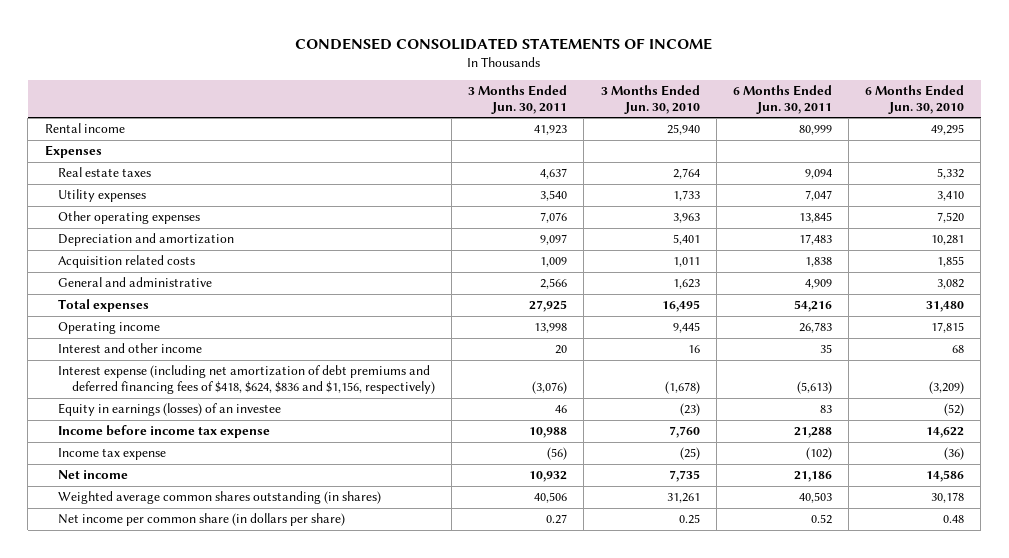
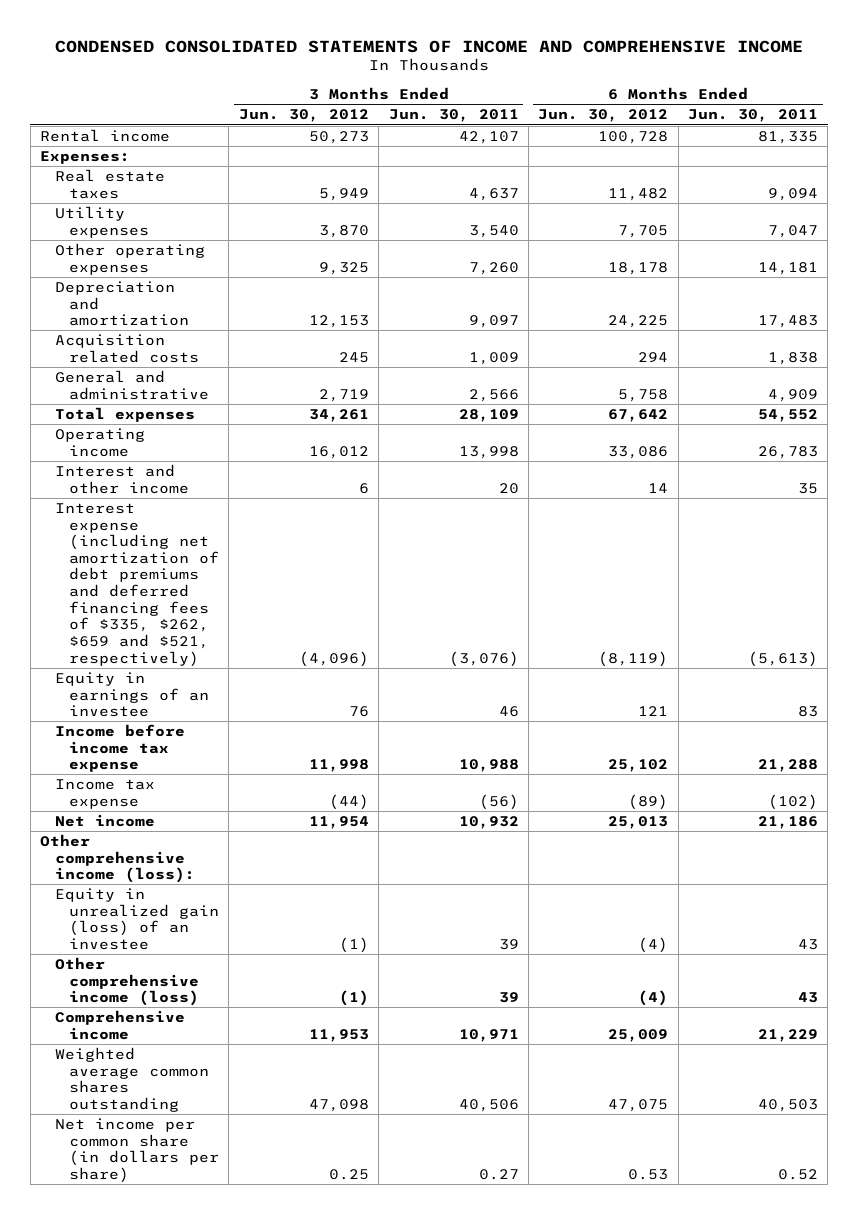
- CONDENSED CONSOLIDATED STATEMENTS OF INCOME
+ CONDENSED CONSOLIDATED STATEMENTS OF INCOME AND COMPREHENSIVE INCOME
- | 3 Months Ended Jun. 30, 2011 | 3 Months Ended Jun. 30, 2010 | 6 Months Ended Jun. 30, 2011 | 6 Months Ended Jun. 30, 2010
+ | 3 Months Ended Jun. 30, 2012 | 3 Months Ended Jun. 30, 2011 | 6 Months Ended Jun. 30, 2012 | 6 Months Ended Jun. 30, 2011
- Rental income | 41,923 | 25,940 | 80,999 | 49,295
- Expenses
+ Rental income | 50,273 | 42,107 | 100,728 | 81,335
+ Expenses:
- Other operating expenses | 7,076 | 3,963 | 13,845 | 7,520
+ Other operating expenses | 9,325 | 7,260 | 18,178 | 14,181
- Total expenses | 27,925 | 16,495 | 54,216 | 31,480
+ Total expenses | 34,261 | 28,109 | 67,642 | 54,552
- Interest expense (including net amortization of debt premiums and deferred financing fees of $418, $624, $836 and $1,156, respectively) | (3,076) | (1,678) | (5,613) | (3,209)
- Equity in earnings (losses) of an investee | 46 | (23) | 83 | (52)
+ Interest expense (including net amortization of debt premiums and deferred financing fees of $335, $262, $659 and $521, respectively) | (4,096) | (3,076) | (8,119) | (5,613)
+ Equity in earnings of an investee | 76 | 46 | 121 | 83
- Weighted average common shares outstanding (in shares) | 40,506 | 31,261 | 40,503 | 30,178
+ Other comprehensive income (loss):
+ Equity in unrealized gain (loss) of an investee | (1) | 39 | (4) | 43
+ Other comprehensive income (loss) | (1) | 39 | (4) | 43
+ Comprehensive income | 11,953 | 10,971 | 25,009 | 21,229
+ Weighted average common shares outstanding | 47,098 | 40,506 | 47,075 | 40,503

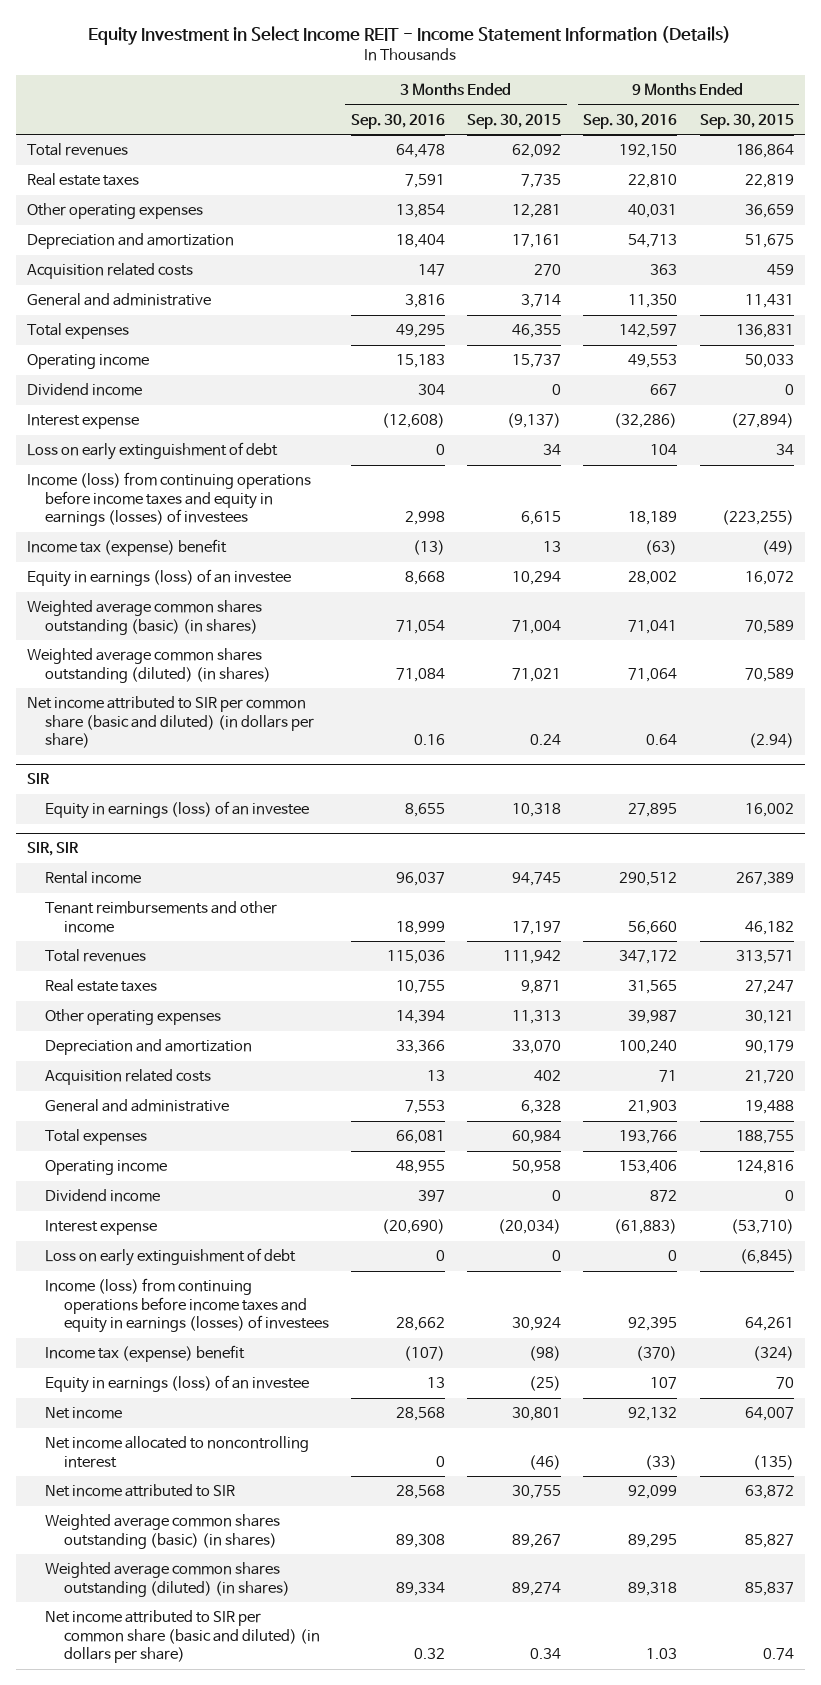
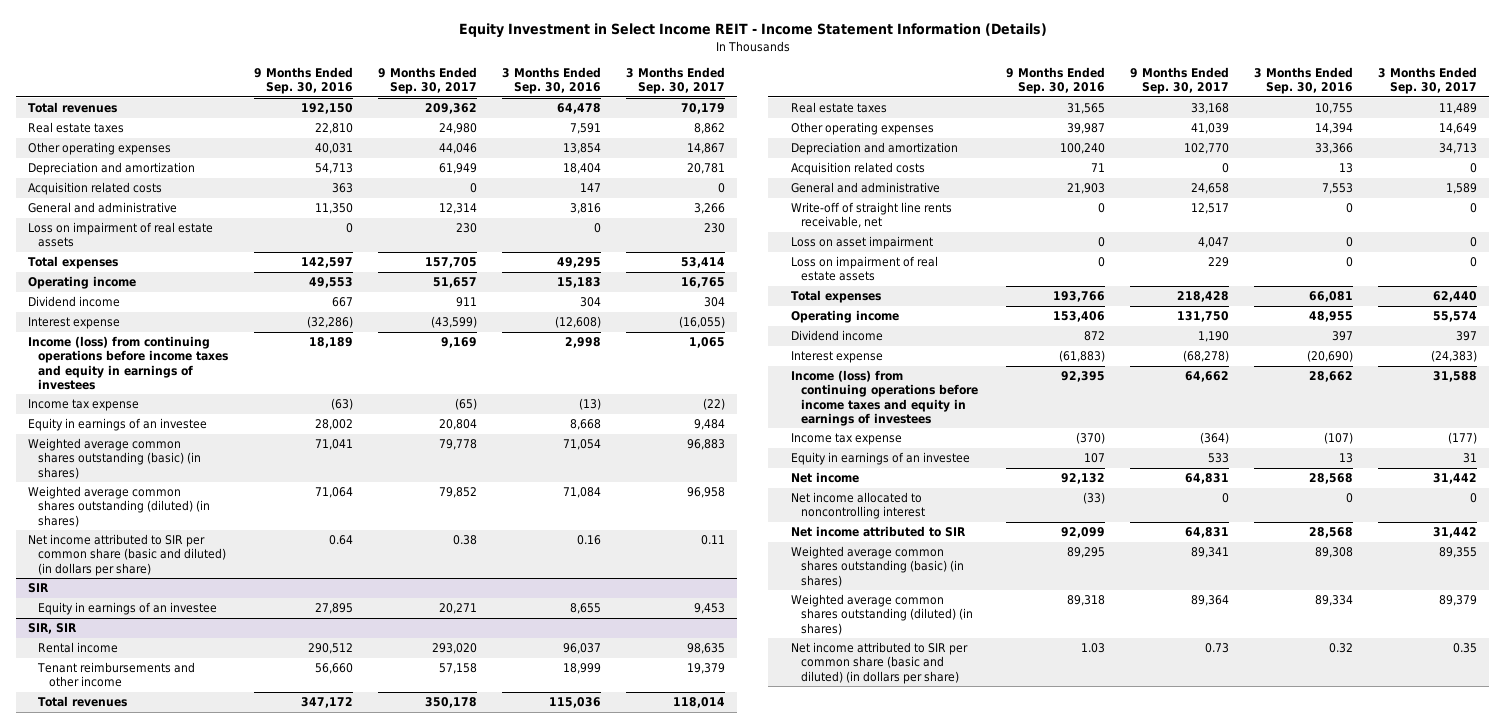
- | 3 Months Ended Sep. 30, 2016 | 3 Months Ended Sep. 30, 2015 | 9 Months Ended Sep. 30, 2016 | 9 Months Ended Sep. 30, 2015
+ | 9 Months Ended Sep. 30, 2016 | 9 Months Ended Sep. 30, 2017 | 3 Months Ended Sep. 30, 2016 | 3 Months Ended Sep. 30, 2017
+ Loss on impairment of real estate assets | 0 | 230 | 0 | 230
- Loss on early extinguishment of debt | 0 | 34 | 104 | 34
- Income (loss) from continuing operations before income taxes and equity in earnings (losses) of investees | 2,998 | 6,615 | 18,189 | (223,255)
- Income tax (expense) benefit | (13) | 13 | (63) | (49)
- Equity in earnings (loss) of an investee | 8,668 | 10,294 | 28,002 | 16,072
+ Income (loss) from continuing operations before income taxes and equity in earnings of investees | 18,189 | 9,169 | 2,998 | 1,065
+ Income tax expense | (63) | (65) | (13) | (22)
+ Equity in earnings of an investee | 28,002 | 20,804 | 8,668 | 9,484
@ SIR
- Equity in earnings (loss) of an investee | 8,655 | 10,318 | 27,895 | 16,002
+ Equity in earnings of an investee | 27,895 | 20,271 | 8,655 | 9,453
@ SIR, SIR
+ Write-off of straight line rents receivable, net | 0 | 12,517 | 0 | 0
+ Loss on asset impairment | 0 | 4,047 | 0 | 0
+ Loss on impairment of real estate assets | 0 | 229 | 0 | 0
- Loss on early extinguishment of debt | 0 | 0 | 0 | (6,845)
- Income (loss) from continuing operations before income taxes and equity in earnings (losses) of investees | 28,662 | 30,924 | 92,395 | 64,261
- Income tax (expense) benefit | (107) | (98) | (370) | (324)
- Equity in earnings (loss) of an investee | 13 | (25) | 107 | 70
+ Income (loss) from continuing operations before income taxes and equity in earnings of investees | 92,395 | 64,662 | 28,662 | 31,588
+ Income tax expense | (370) | (364) | (107) | (177)
+ Equity in earnings of an investee | 107 | 533 | 13 | 31

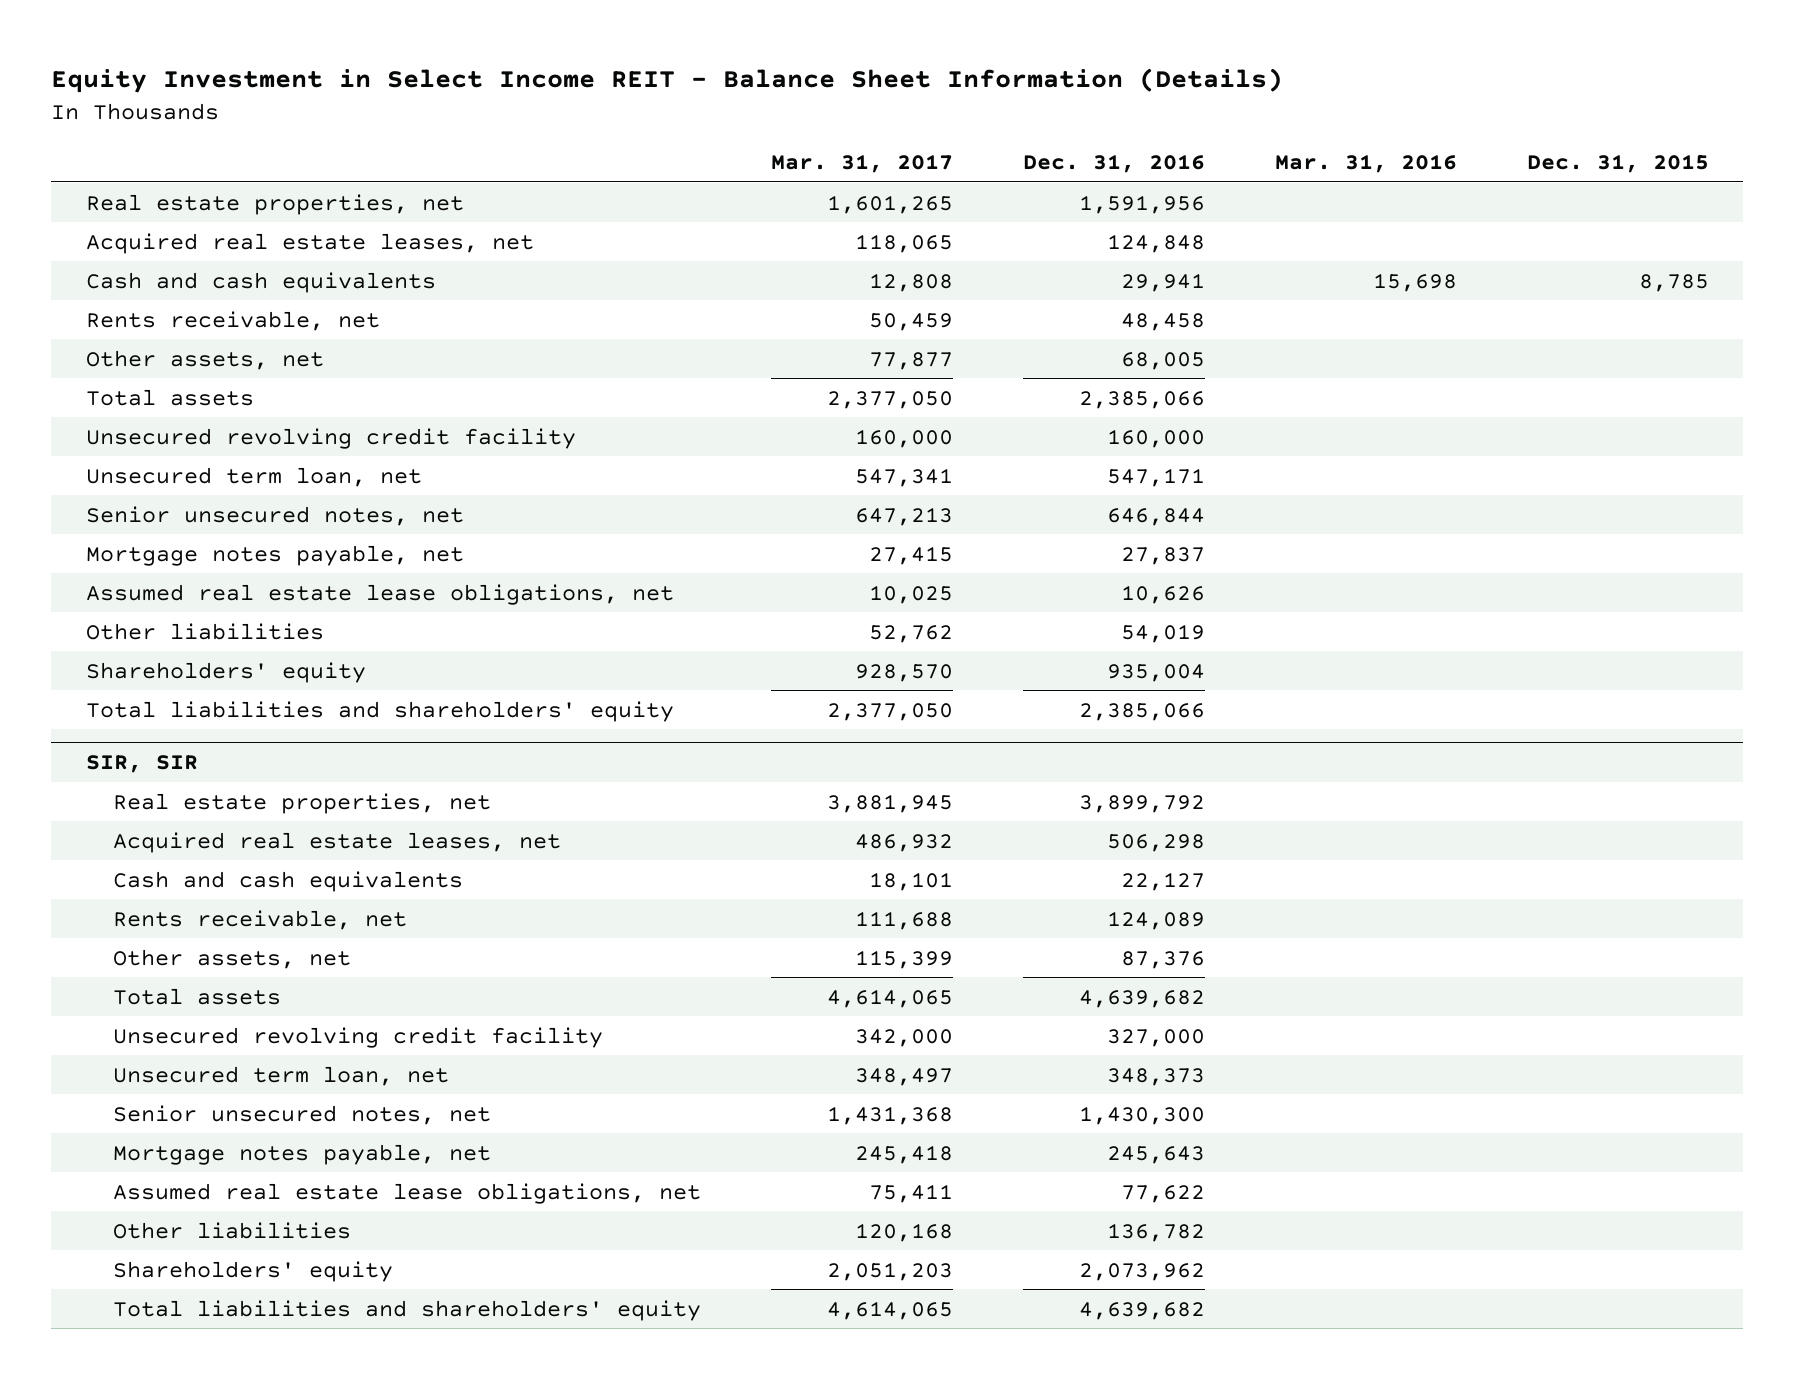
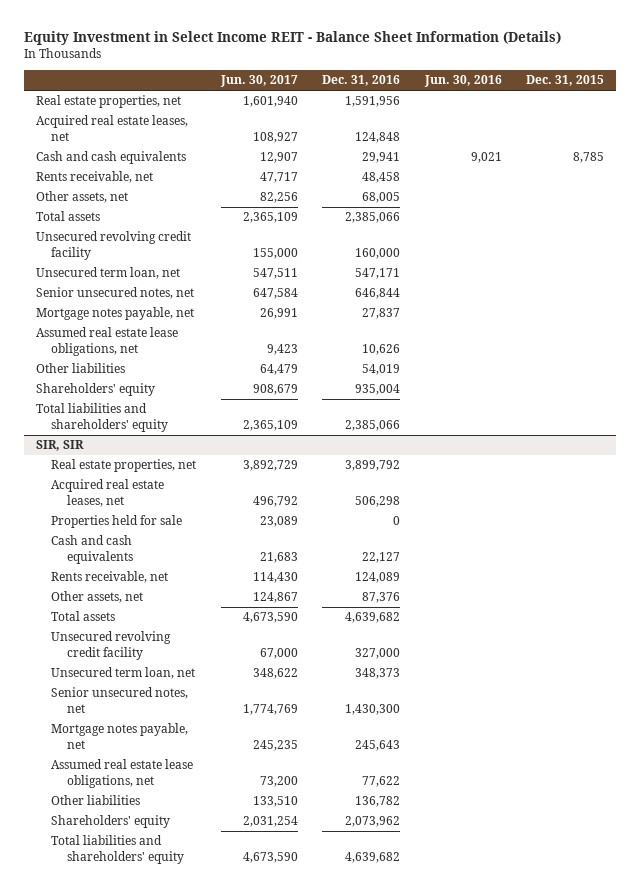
- | Mar. 31, 2017 | Dec. 31, 2016 | Mar. 31, 2016 | Dec. 31, 2015
+ | Jun. 30, 2017 | Dec. 31, 2016 | Jun. 30, 2016 | Dec. 31, 2015
@ SIR, SIR
+ Properties held for sale | 23,089 | 0 | |

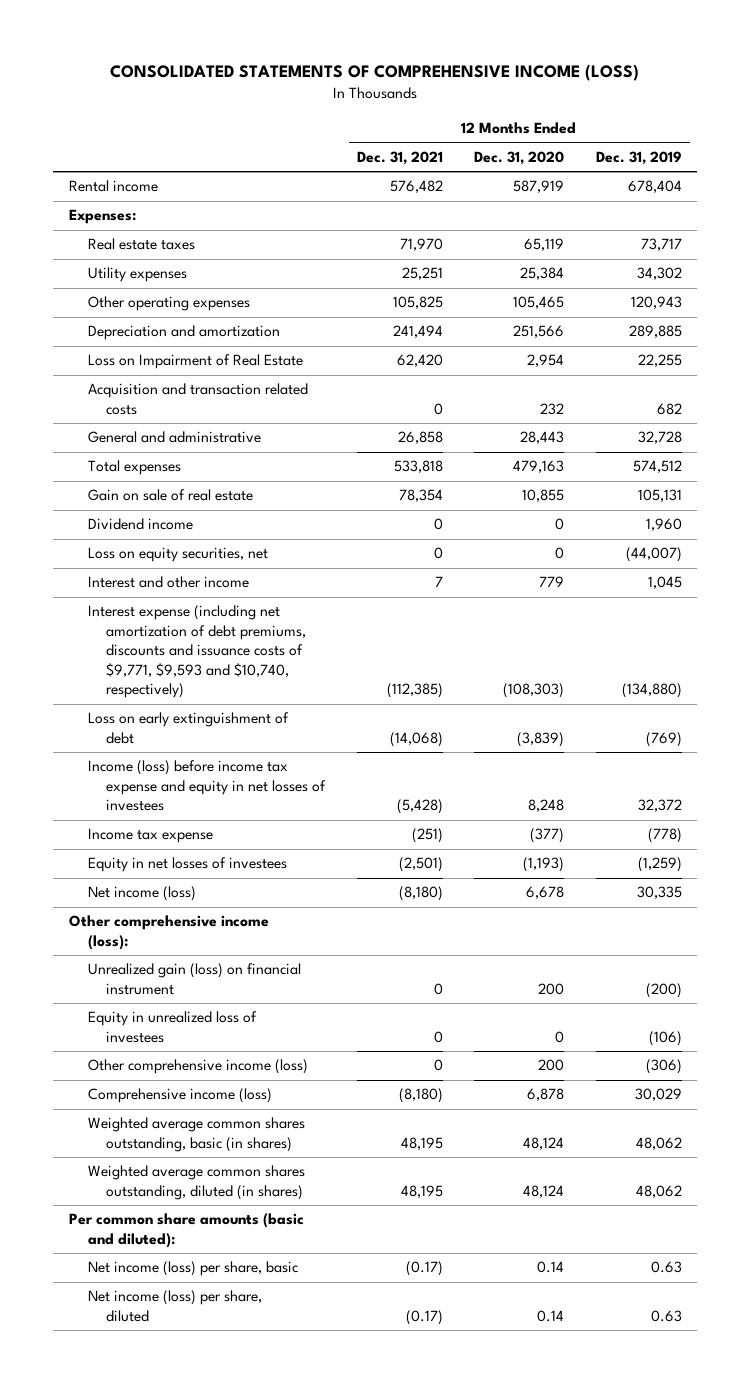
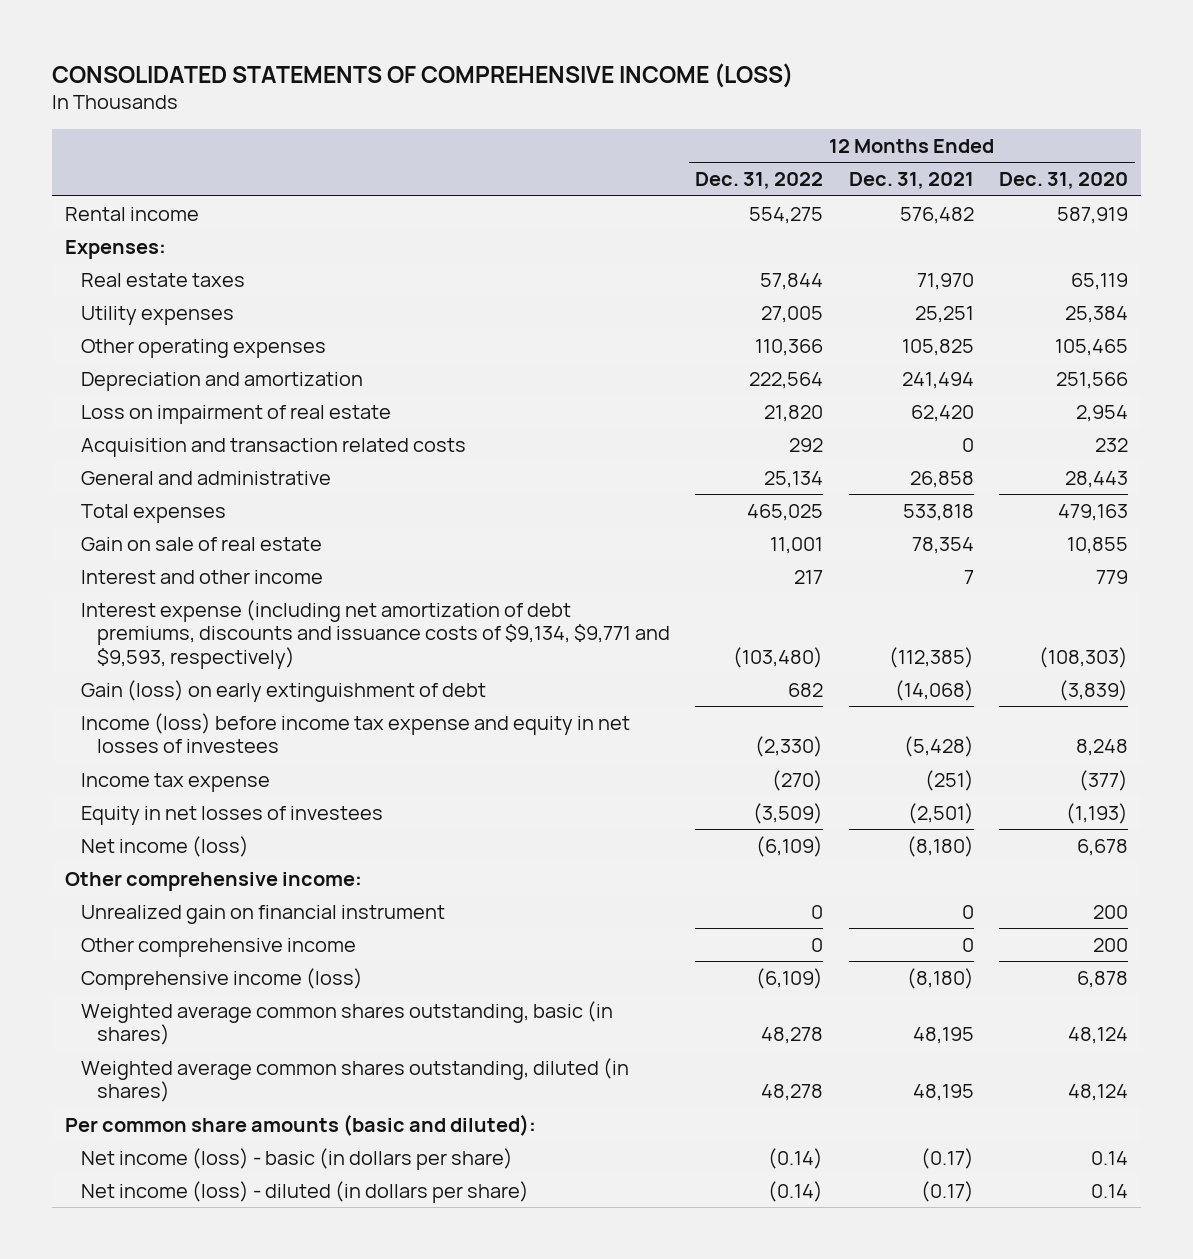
- | 12 Months Ended Dec. 31, 2021 | 12 Months Ended Dec. 31, 2020 | 12 Months Ended Dec. 31, 2019
+ | 12 Months Ended Dec. 31, 2022 | 12 Months Ended Dec. 31, 2021 | 12 Months Ended Dec. 31, 2020
- Loss on Impairment of Real Estate | 62,420 | 2,954 | 22,255
+ Loss on impairment of real estate | 21,820 | 62,420 | 2,954
- Dividend income | 0 | 0 | 1,960
- Loss on equity securities, net | 0 | 0 | (44,007)
- Interest expense (including net amortization of debt premiums, discounts and issuance costs of $9,771, $9,593 and $10,740, respectively) | (112,385) | (108,303) | (134,880)
- Loss on early extinguishment of debt | (14,068) | (3,839) | (769)
+ Interest expense (including net amortization of debt premiums, discounts and issuance costs of $9,134, $9,771 and $9,593, respectively) | (103,480) | (112,385) | (108,303)
+ Gain (loss) on early extinguishment of debt | 682 | (14,068) | (3,839)
- Other comprehensive income (loss):
- Unrealized gain (loss) on financial instrument | 0 | 200 | (200)
- Equity in unrealized loss of investees | 0 | 0 | (106)
- Other comprehensive income (loss) | 0 | 200 | (306)
+ Other comprehensive income:
+ Unrealized gain on financial instrument | 0 | 0 | 200
+ Other comprehensive income | 0 | 0 | 200
- Net income (loss) per share, basic | (0.17) | 0.14 | 0.63
- Net income (loss) per share, diluted | (0.17) | 0.14 | 0.63
+ Net income (loss) - basic (in dollars per share) | (0.14) | (0.17) | 0.14
+ Net income (loss) - diluted (in dollars per share) | (0.14) | (0.17) | 0.14

